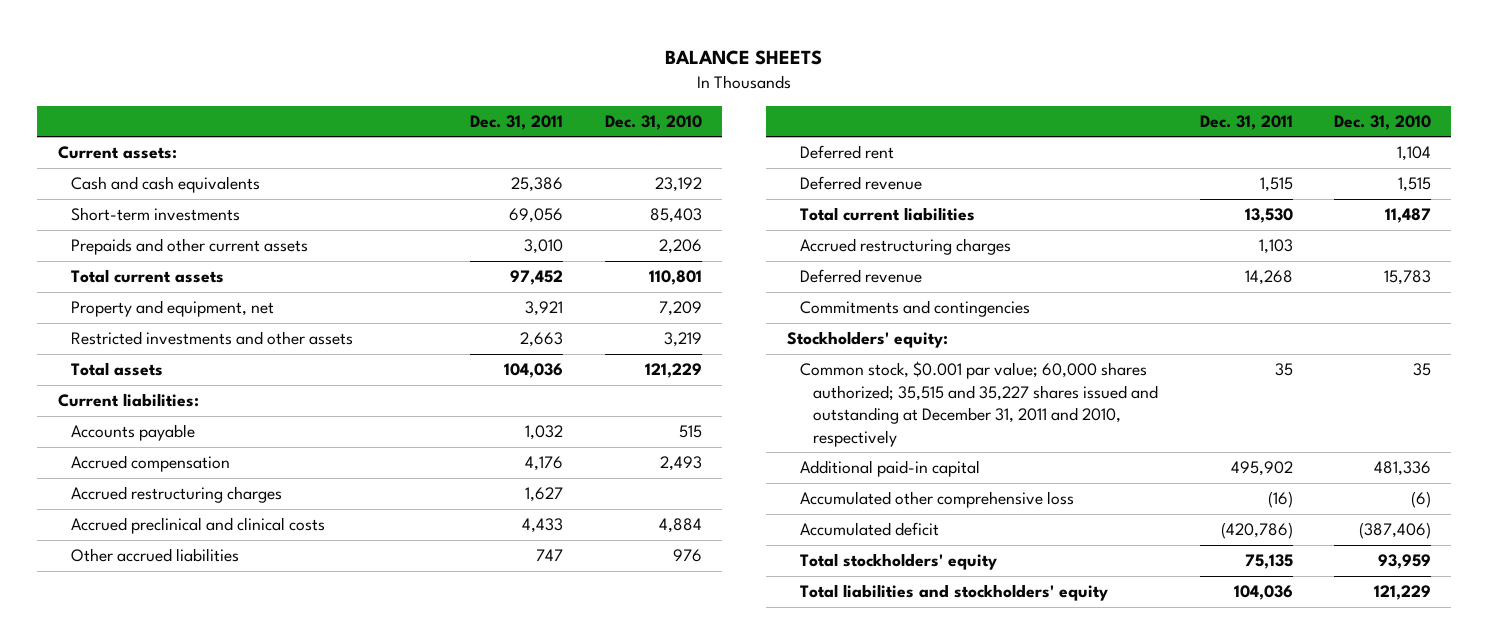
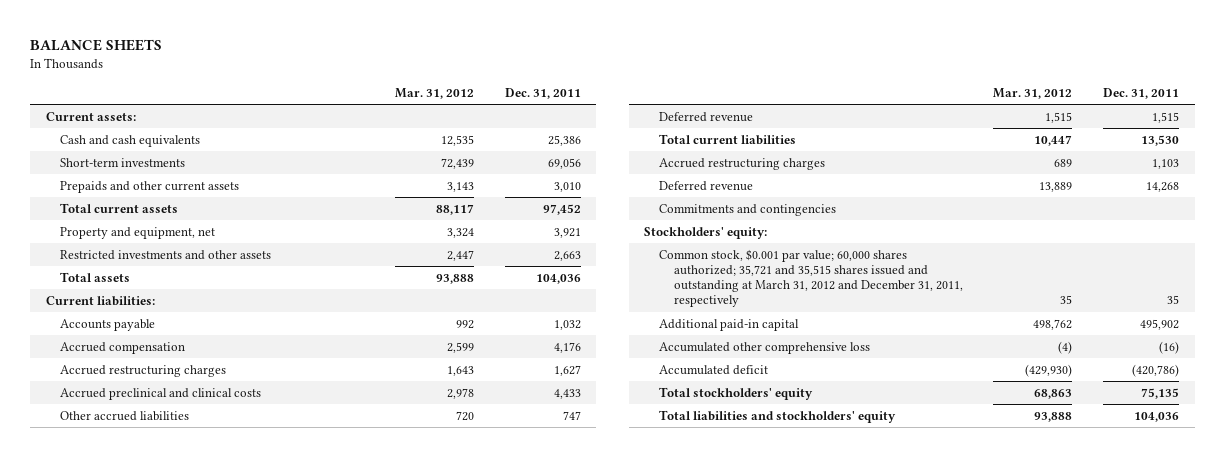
- | Dec. 31, 2011 | Dec. 31, 2010
+ | Mar. 31, 2012 | Dec. 31, 2011
- Deferred rent | | 1,104
- Common stock, $0.001 par value; 60,000 shares authorized; 35,515 and 35,227 shares issued and outstanding at December 31, 2011 and 2010, respectively | 35 | 35
+ Common stock, $0.001 par value; 60,000 shares authorized; 35,721 and 35,515 shares issued and outstanding at March 31, 2012 and December 31, 2011, respectively | 35 | 35

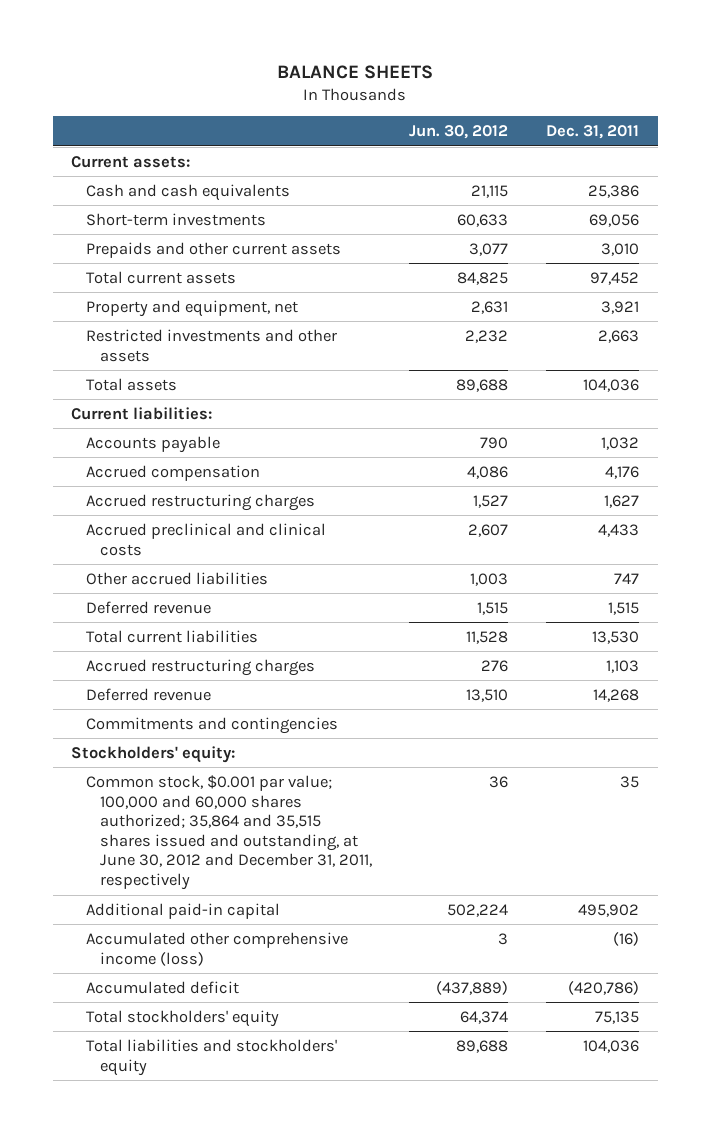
- | Mar. 31, 2012 | Dec. 31, 2011
+ | Jun. 30, 2012 | Dec. 31, 2011
- Common stock, $0.001 par value; 60,000 shares authorized; 35,721 and 35,515 shares issued and outstanding at March 31, 2012 and December 31, 2011, respectively | 35 | 35
+ Common stock, $0.001 par value; 100,000 and 60,000 shares authorized; 35,864 and 35,515 shares issued and outstanding, at June 30, 2012 and December 31, 2011, respectively | 36 | 35
- Accumulated other comprehensive loss | (4) | (16)
+ Accumulated other comprehensive income (loss) | 3 | (16)

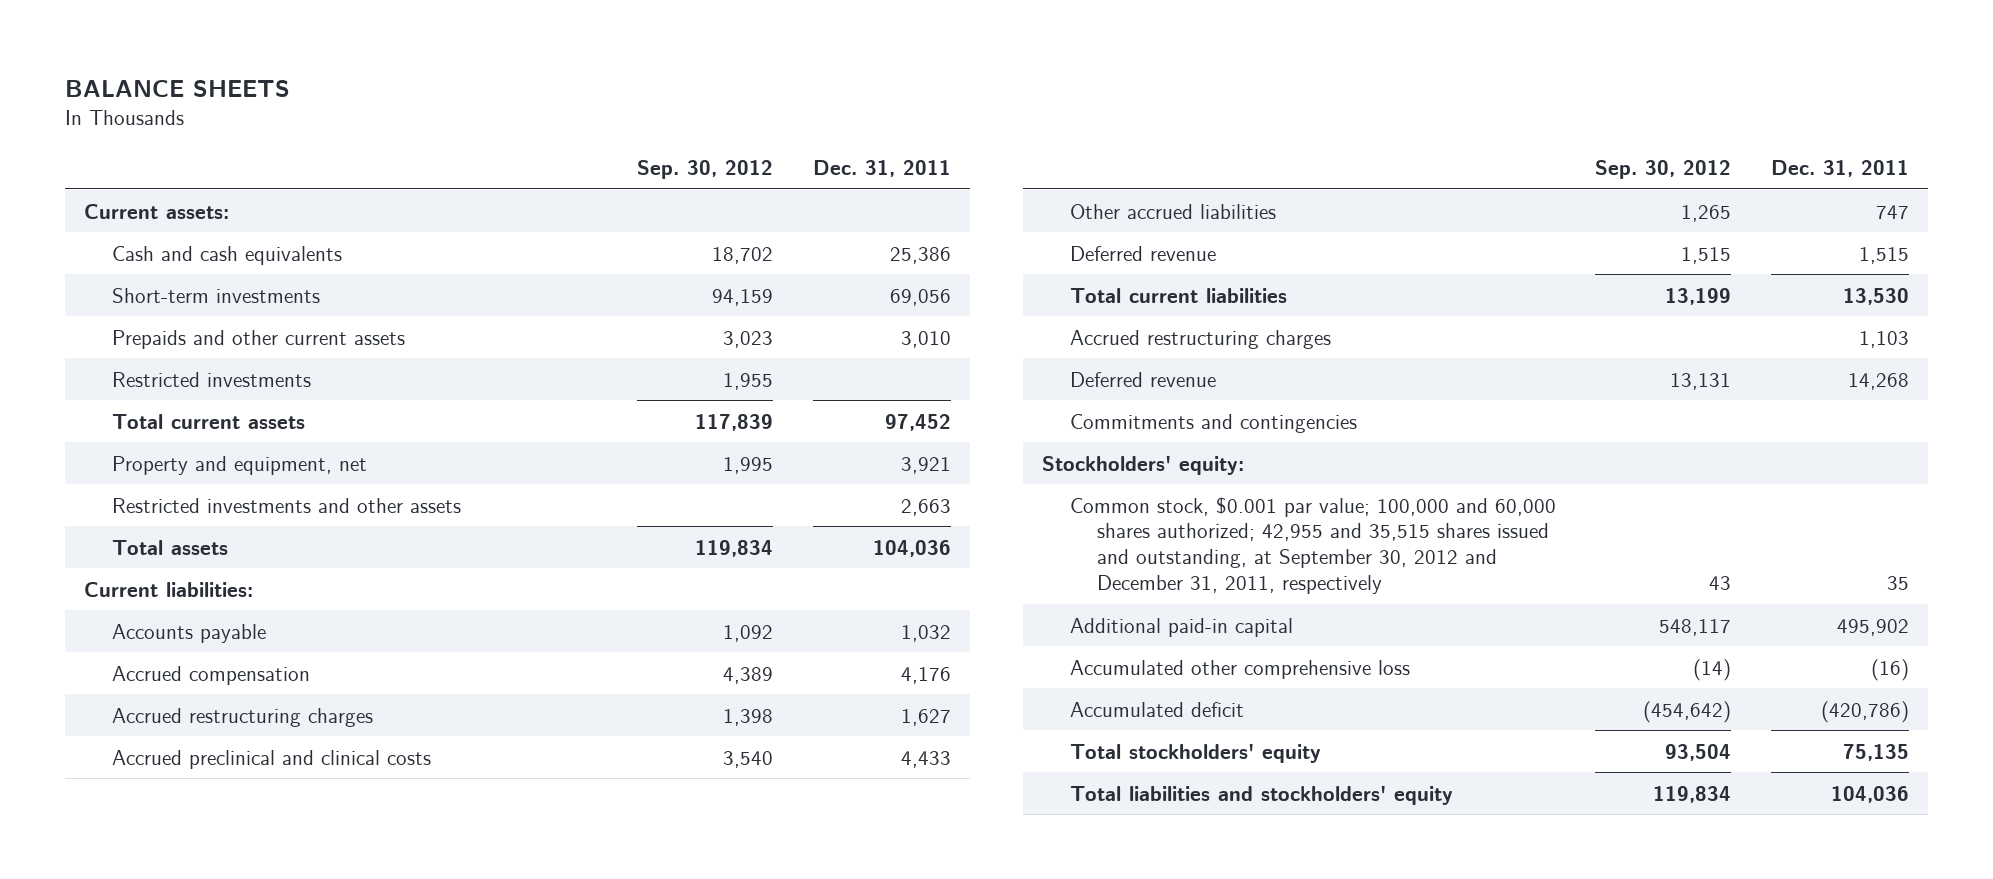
- | Jun. 30, 2012 | Dec. 31, 2011
+ | Sep. 30, 2012 | Dec. 31, 2011
+ Restricted investments | 1,955 |
- Common stock, $0.001 par value; 100,000 and 60,000 shares authorized; 35,864 and 35,515 shares issued and outstanding, at June 30, 2012 and December 31, 2011, respectively | 36 | 35
+ Common stock, $0.001 par value; 100,000 and 60,000 shares authorized; 42,955 and 35,515 shares issued and outstanding, at September 30, 2012 and December 31, 2011, respectively | 43 | 35
- Accumulated other comprehensive income (loss) | 3 | (16)
+ Accumulated other comprehensive loss | (14) | (16)

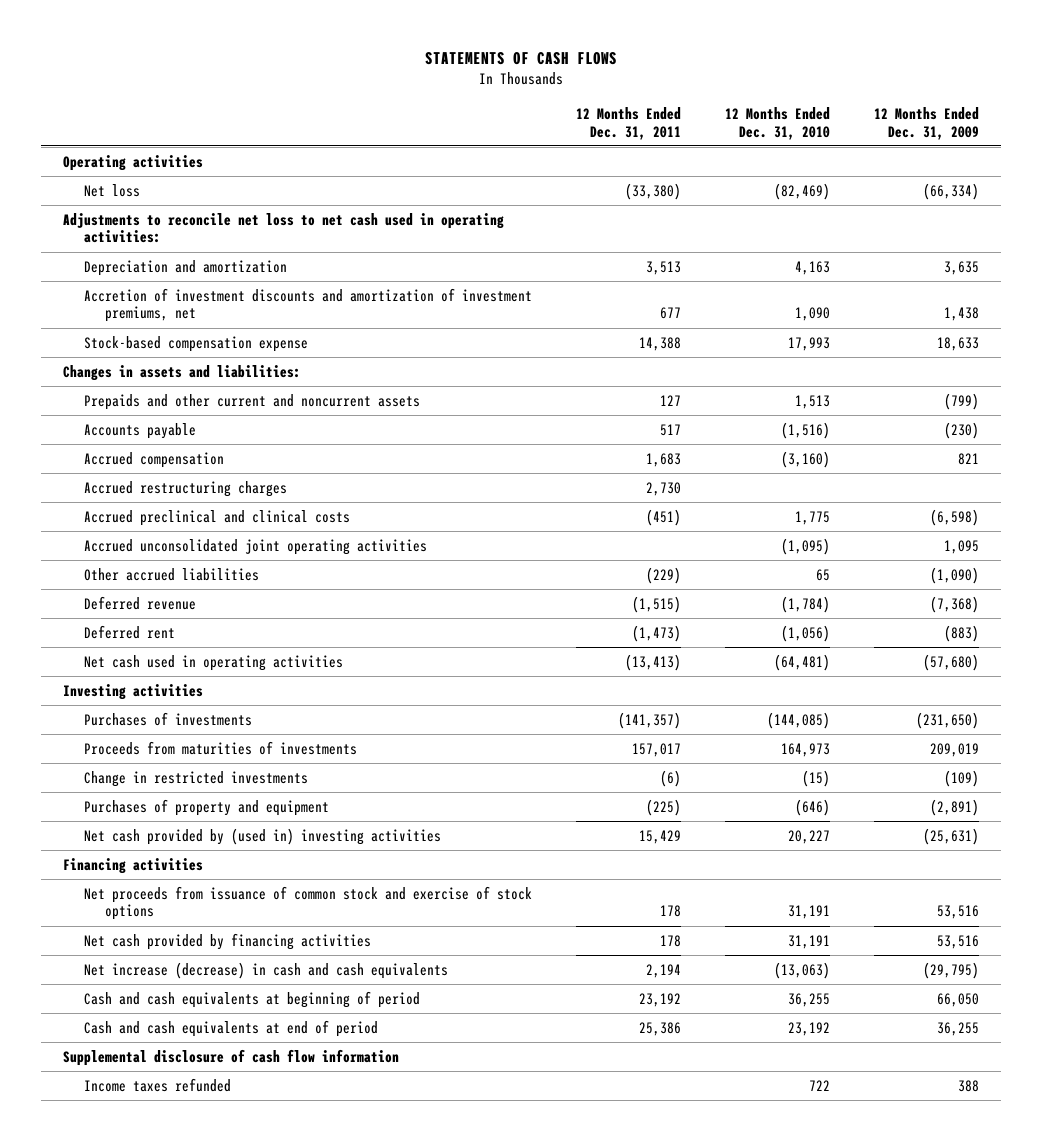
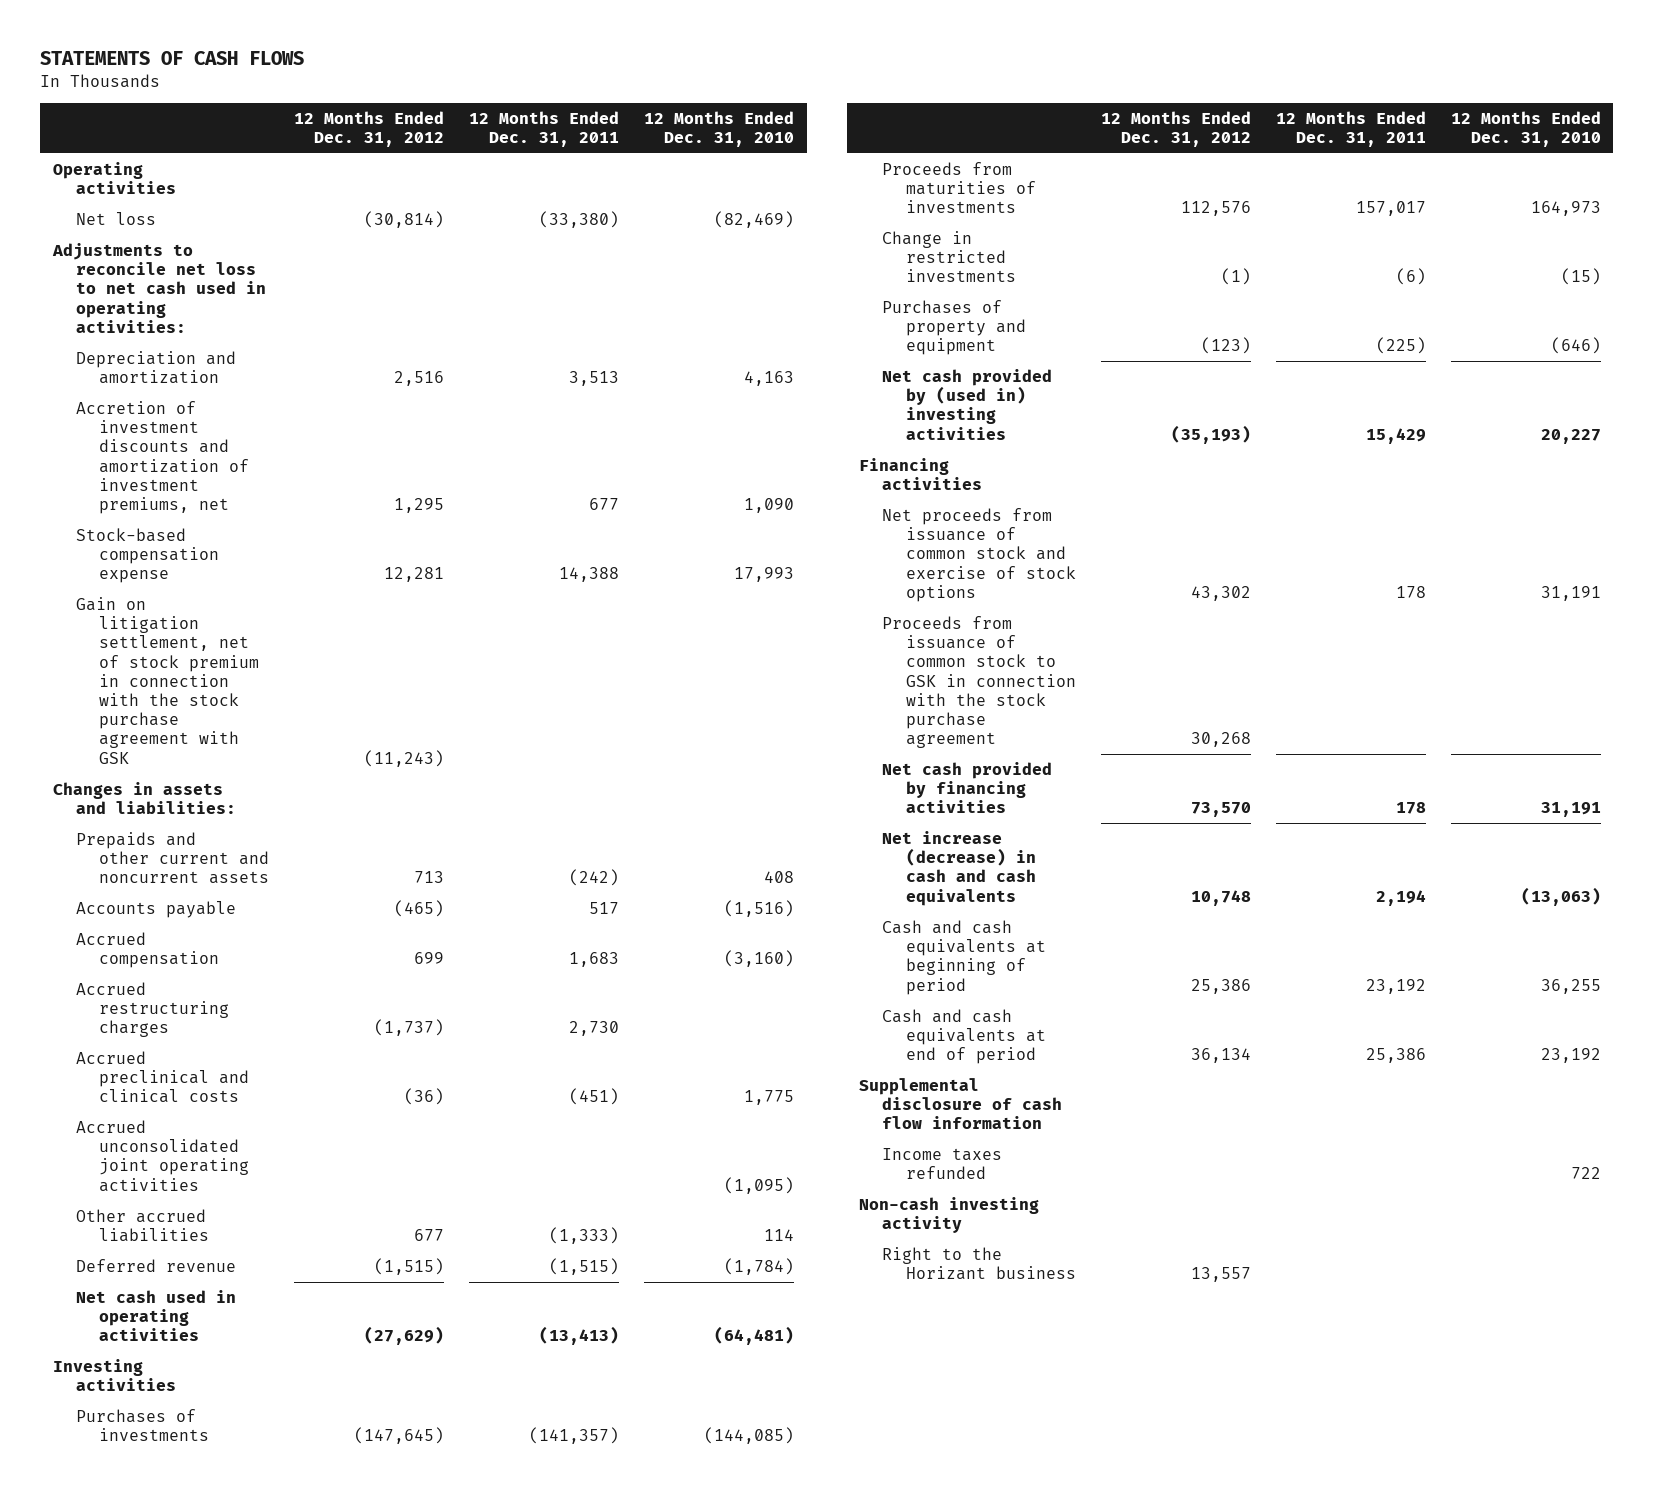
- | 12 Months Ended Dec. 31, 2011 | 12 Months Ended Dec. 31, 2010 | 12 Months Ended Dec. 31, 2009
+ | 12 Months Ended Dec. 31, 2012 | 12 Months Ended Dec. 31, 2011 | 12 Months Ended Dec. 31, 2010
+ Gain on litigation settlement, net of stock premium in connection with the stock purchase agreement with GSK | (11,243) | |
- Prepaids and other current and noncurrent assets | 127 | 1,513 | (799)
+ Prepaids and other current and noncurrent assets | 713 | (242) | 408
- Other accrued liabilities | (229) | 65 | (1,090)
+ Other accrued liabilities | 677 | (1,333) | 114
- Deferred rent | (1,473) | (1,056) | (883)
+ Proceeds from issuance of common stock to GSK in connection with the stock purchase agreement | 30,268 | |
+ Non-cash investing activity
+ Right to the Horizant business | 13,557 | |

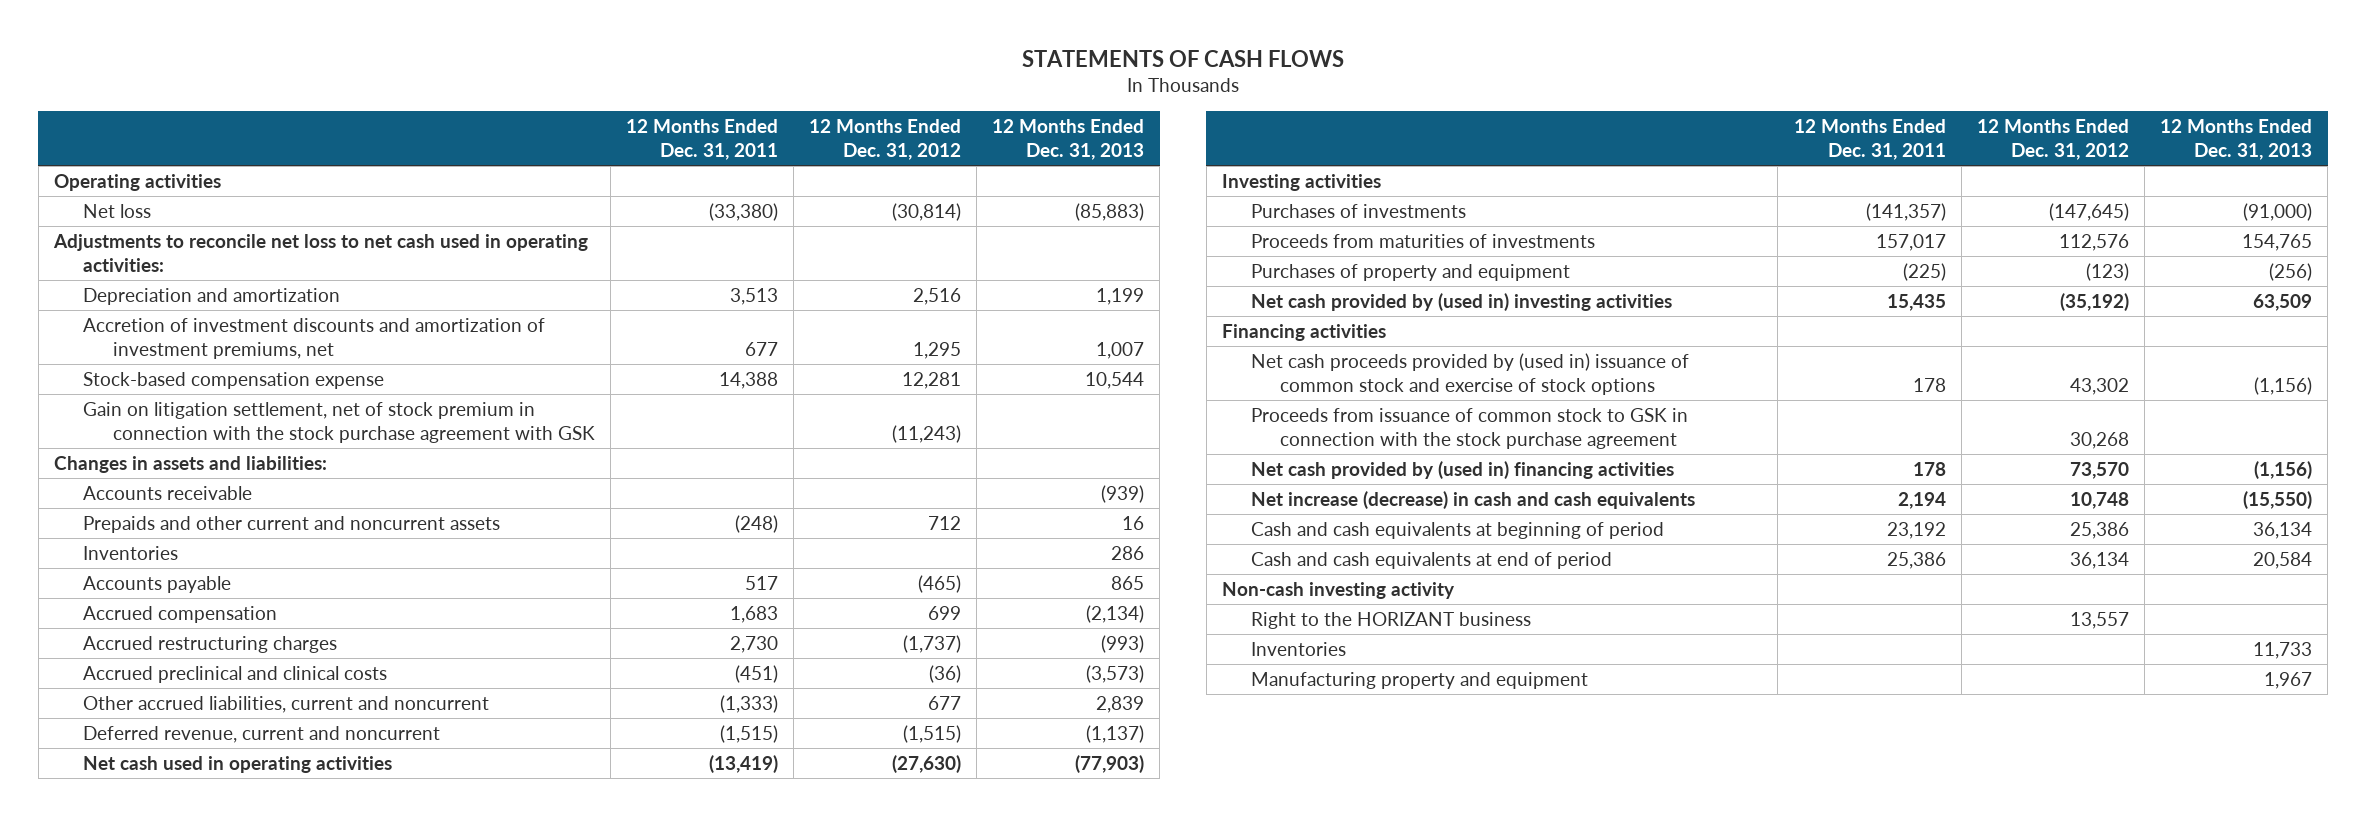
- | 12 Months Ended Dec. 31, 2012 | 12 Months Ended Dec. 31, 2011 | 12 Months Ended Dec. 31, 2010
+ | 12 Months Ended Dec. 31, 2011 | 12 Months Ended Dec. 31, 2012 | 12 Months Ended Dec. 31, 2013
- Prepaids and other current and noncurrent assets | 713 | (242) | 408
+ Accounts receivable | | | (939)
+ Prepaids and other current and noncurrent assets | (248) | 712 | 16
+ Inventories | | | 286
- Accrued unconsolidated joint operating activities | | | (1,095)
- Other accrued liabilities | 677 | (1,333) | 114
- Deferred revenue | (1,515) | (1,515) | (1,784)
- Net cash used in operating activities | (27,629) | (13,413) | (64,481)
+ Other accrued liabilities, current and noncurrent | (1,333) | 677 | 2,839
+ Deferred revenue, current and noncurrent | (1,515) | (1,515) | (1,137)
+ Net cash used in operating activities | (13,419) | (27,630) | (77,903)
- Change in restricted investments | (1) | (6) | (15)
- Net cash provided by (used in) investing activities | (35,193) | 15,429 | 20,227
+ Net cash provided by (used in) investing activities | 15,435 | (35,192) | 63,509
- Net proceeds from issuance of common stock and exercise of stock options | 43,302 | 178 | 31,191
+ Net cash proceeds provided by (used in) issuance of common stock and exercise of stock options | 178 | 43,302 | (1,156)
- Net cash provided by financing activities | 73,570 | 178 | 31,191
+ Net cash provided by (used in) financing activities | 178 | 73,570 | (1,156)
- Supplemental disclosure of cash flow information
- Income taxes refunded | | | 722
- Right to the Horizant business | 13,557 | |
+ Right to the HORIZANT business | | 13,557 |
+ Inventories | | | 11,733
+ Manufacturing property and equipment | | | 1,967

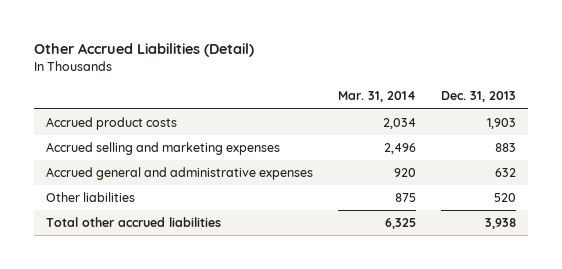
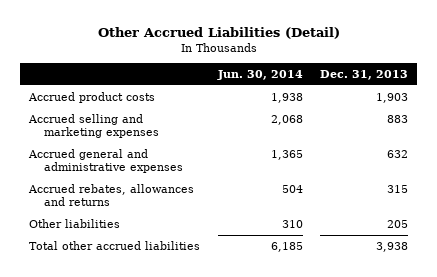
- | Mar. 31, 2014 | Dec. 31, 2013
+ | Jun. 30, 2014 | Dec. 31, 2013
- Other liabilities | 875 | 520
+ Accrued rebates, allowances and returns | 504 | 315
+ Other liabilities | 310 | 205

